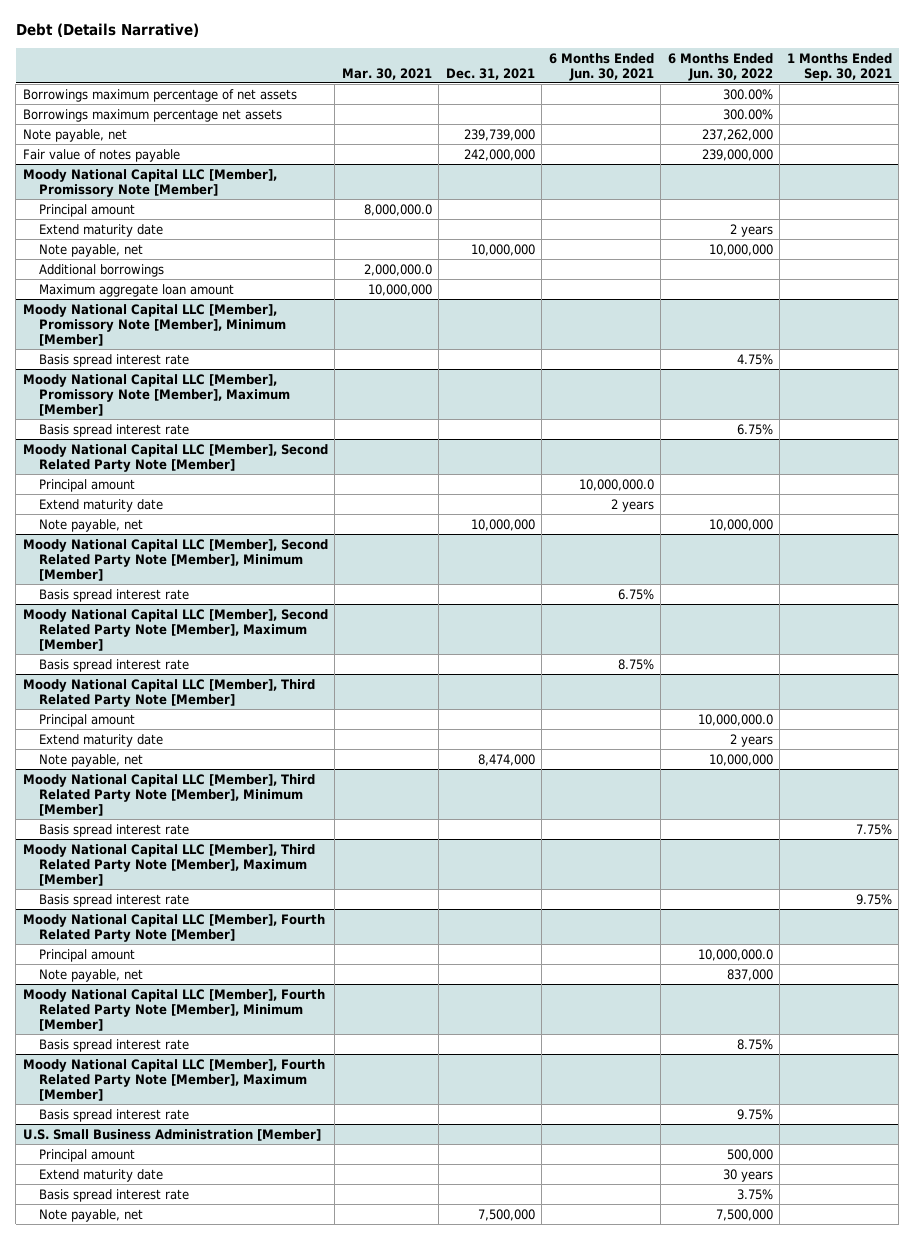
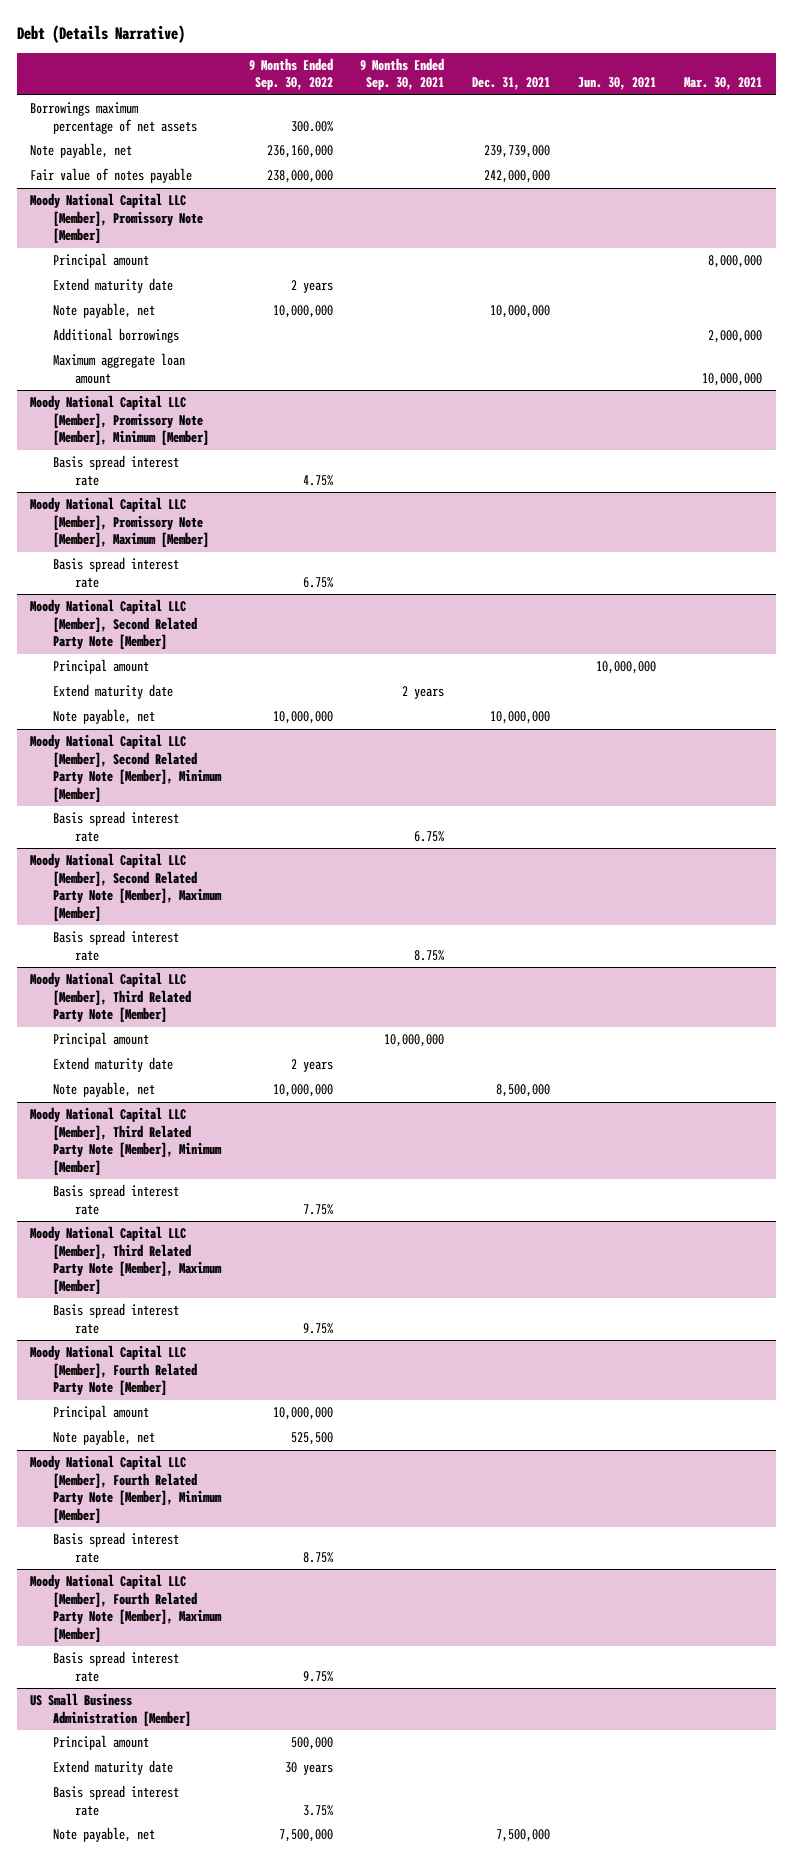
- | Mar. 30, 2021 | Dec. 31, 2021 | 6 Months Ended Jun. 30, 2021 | 6 Months Ended Jun. 30, 2022 | 1 Months Ended Sep. 30, 2021
+ | 9 Months Ended Sep. 30, 2022 | 9 Months Ended Sep. 30, 2021 | Dec. 31, 2021 | Jun. 30, 2021 | Mar. 30, 2021
- Borrowings maximum percentage net assets | | | | 300.00% |
@ Moody National Capital LLC [Member], Promissory Note [Member]
- Principal amount | 8,000,000.0 | | | |
+ Principal amount | | | | | 8,000,000
- Additional borrowings | 2,000,000.0 | | | |
+ Additional borrowings | | | | | 2,000,000
@ Moody National Capital LLC [Member], Third Related Party Note [Member]
- Note payable, net | | 8,474,000 | | 10,000,000 |
+ Note payable, net | 10,000,000 | | 8,500,000 | |
- U.S. Small Business Administration [Member]
+ US Small Business Administration [Member]

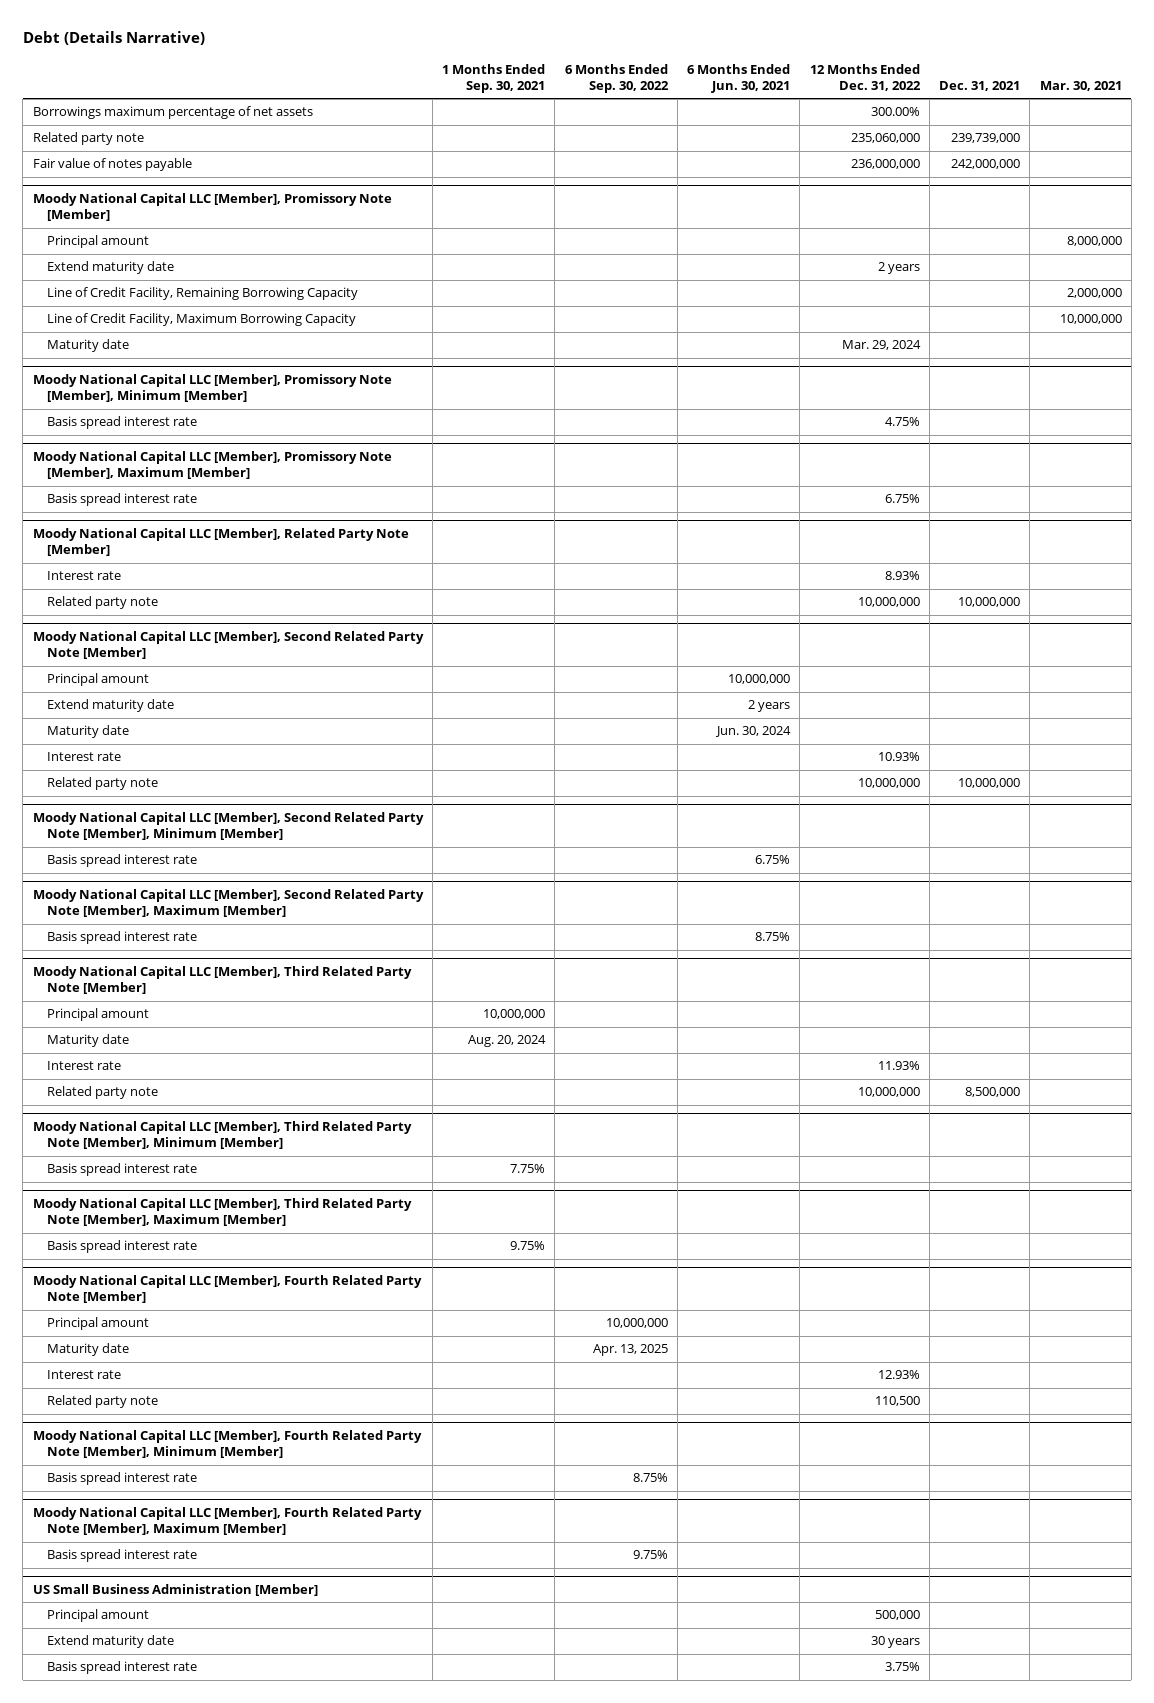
- | 9 Months Ended Sep. 30, 2022 | 9 Months Ended Sep. 30, 2021 | Dec. 31, 2021 | Jun. 30, 2021 | Mar. 30, 2021
+ | 1 Months Ended Sep. 30, 2021 | 6 Months Ended Sep. 30, 2022 | 6 Months Ended Jun. 30, 2021 | 12 Months Ended Dec. 31, 2022 | Dec. 31, 2021 | Mar. 30, 2021
- Note payable, net | 236,160,000 | | 239,739,000 | |
+ Related party note | | | | 235,060,000 | 239,739,000 |
@ Moody National Capital LLC [Member], Promissory Note [Member]
- Note payable, net | 10,000,000 | | 10,000,000 | |
- Additional borrowings | | | | | 2,000,000
- Maximum aggregate loan amount | | | | | 10,000,000
+ Line of Credit Facility, Remaining Borrowing Capacity | | | | | | 2,000,000
+ Line of Credit Facility, Maximum Borrowing Capacity | | | | | | 10,000,000
+ Maturity date | | | | Mar. 29, 2024 | |
+ Moody National Capital LLC [Member], Related Party Note [Member]
+ Interest rate | | | | 8.93% | |
+ Related party note | | | | 10,000,000 | 10,000,000 |
@ Moody National Capital LLC [Member], Second Related Party Note [Member]
- Note payable, net | 10,000,000 | | 10,000,000 | |
+ Maturity date | | | Jun. 30, 2024 | | |
+ Interest rate | | | | 10.93% | |
+ Related party note | | | | 10,000,000 | 10,000,000 |
@ Moody National Capital LLC [Member], Third Related Party Note [Member]
- Extend maturity date | 2 years | | | |
- Note payable, net | 10,000,000 | | 8,500,000 | |
+ Maturity date | Aug. 20, 2024 | | | | |
+ Interest rate | | | | 11.93% | |
+ Related party note | | | | 10,000,000 | 8,500,000 |
@ Moody National Capital LLC [Member], Fourth Related Party Note [Member]
- Note payable, net | 525,500 | | | |
+ Maturity date | | Apr. 13, 2025 | | | |
+ Interest rate | | | | 12.93% | |
+ Related party note | | | | 110,500 | |
@ US Small Business Administration [Member]
- Note payable, net | 7,500,000 | | 7,500,000 | |

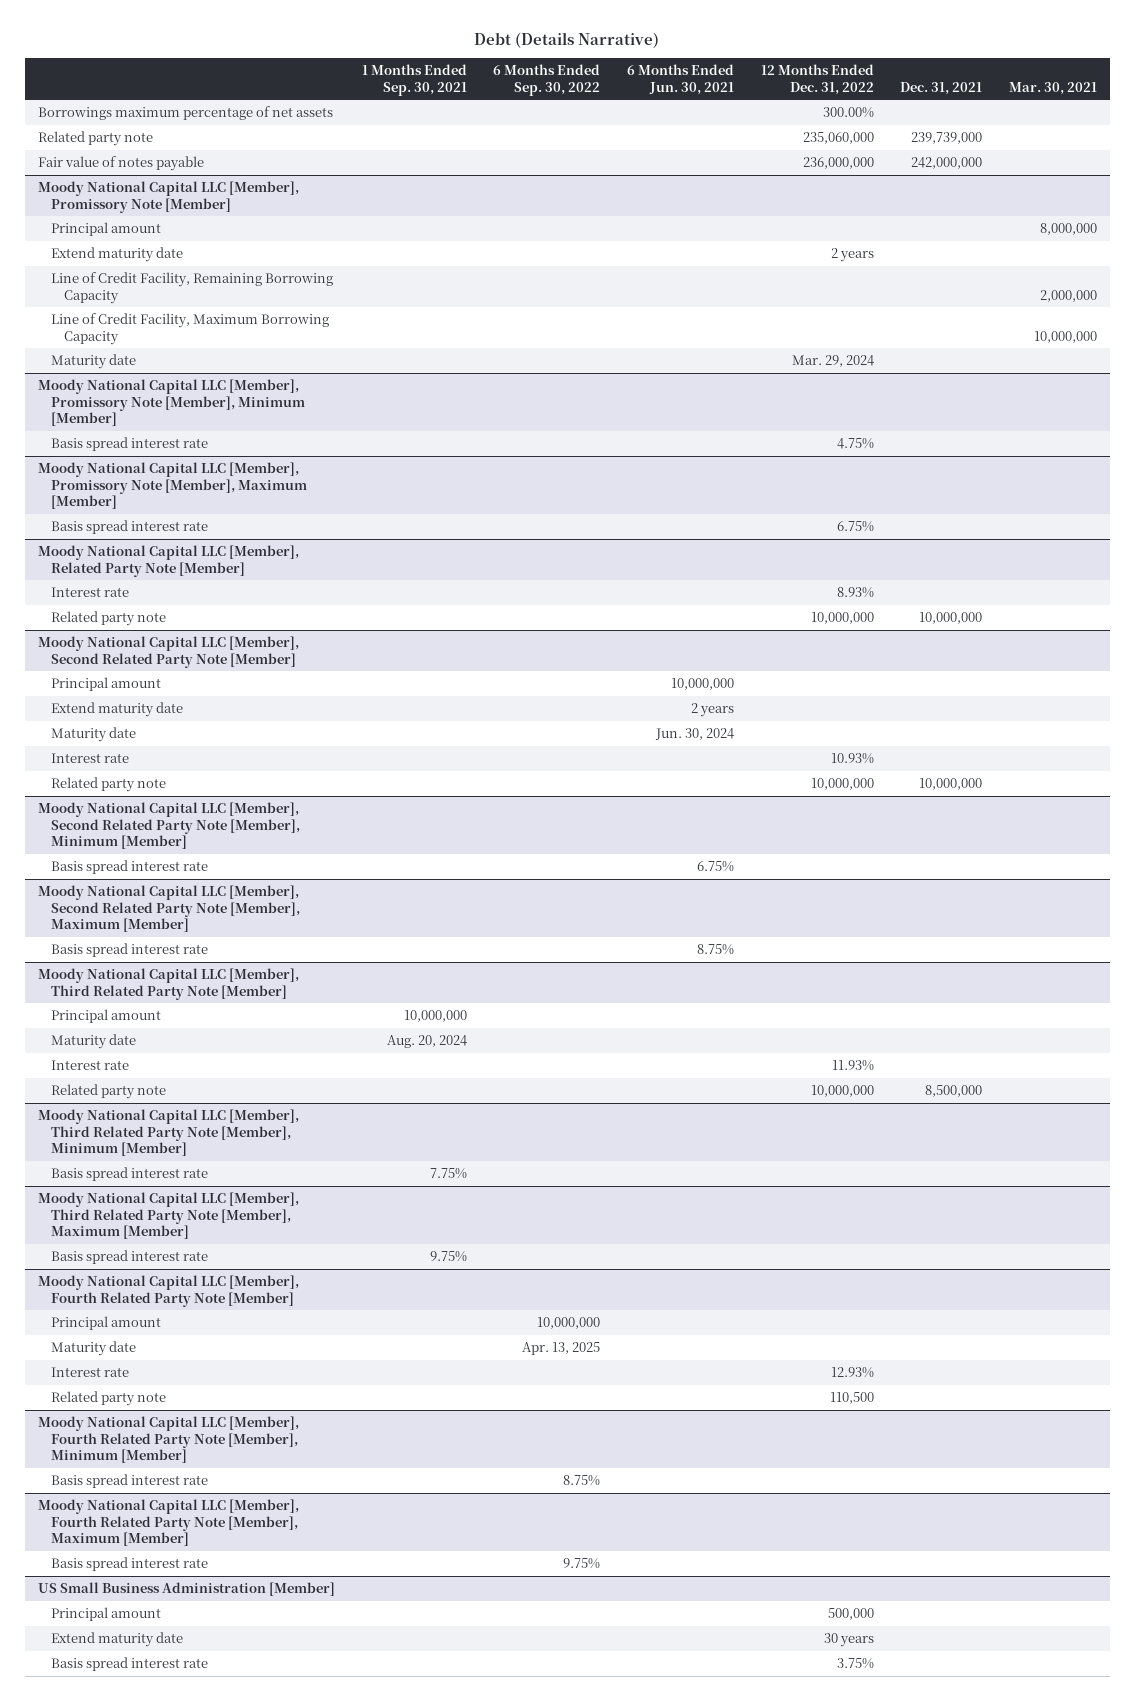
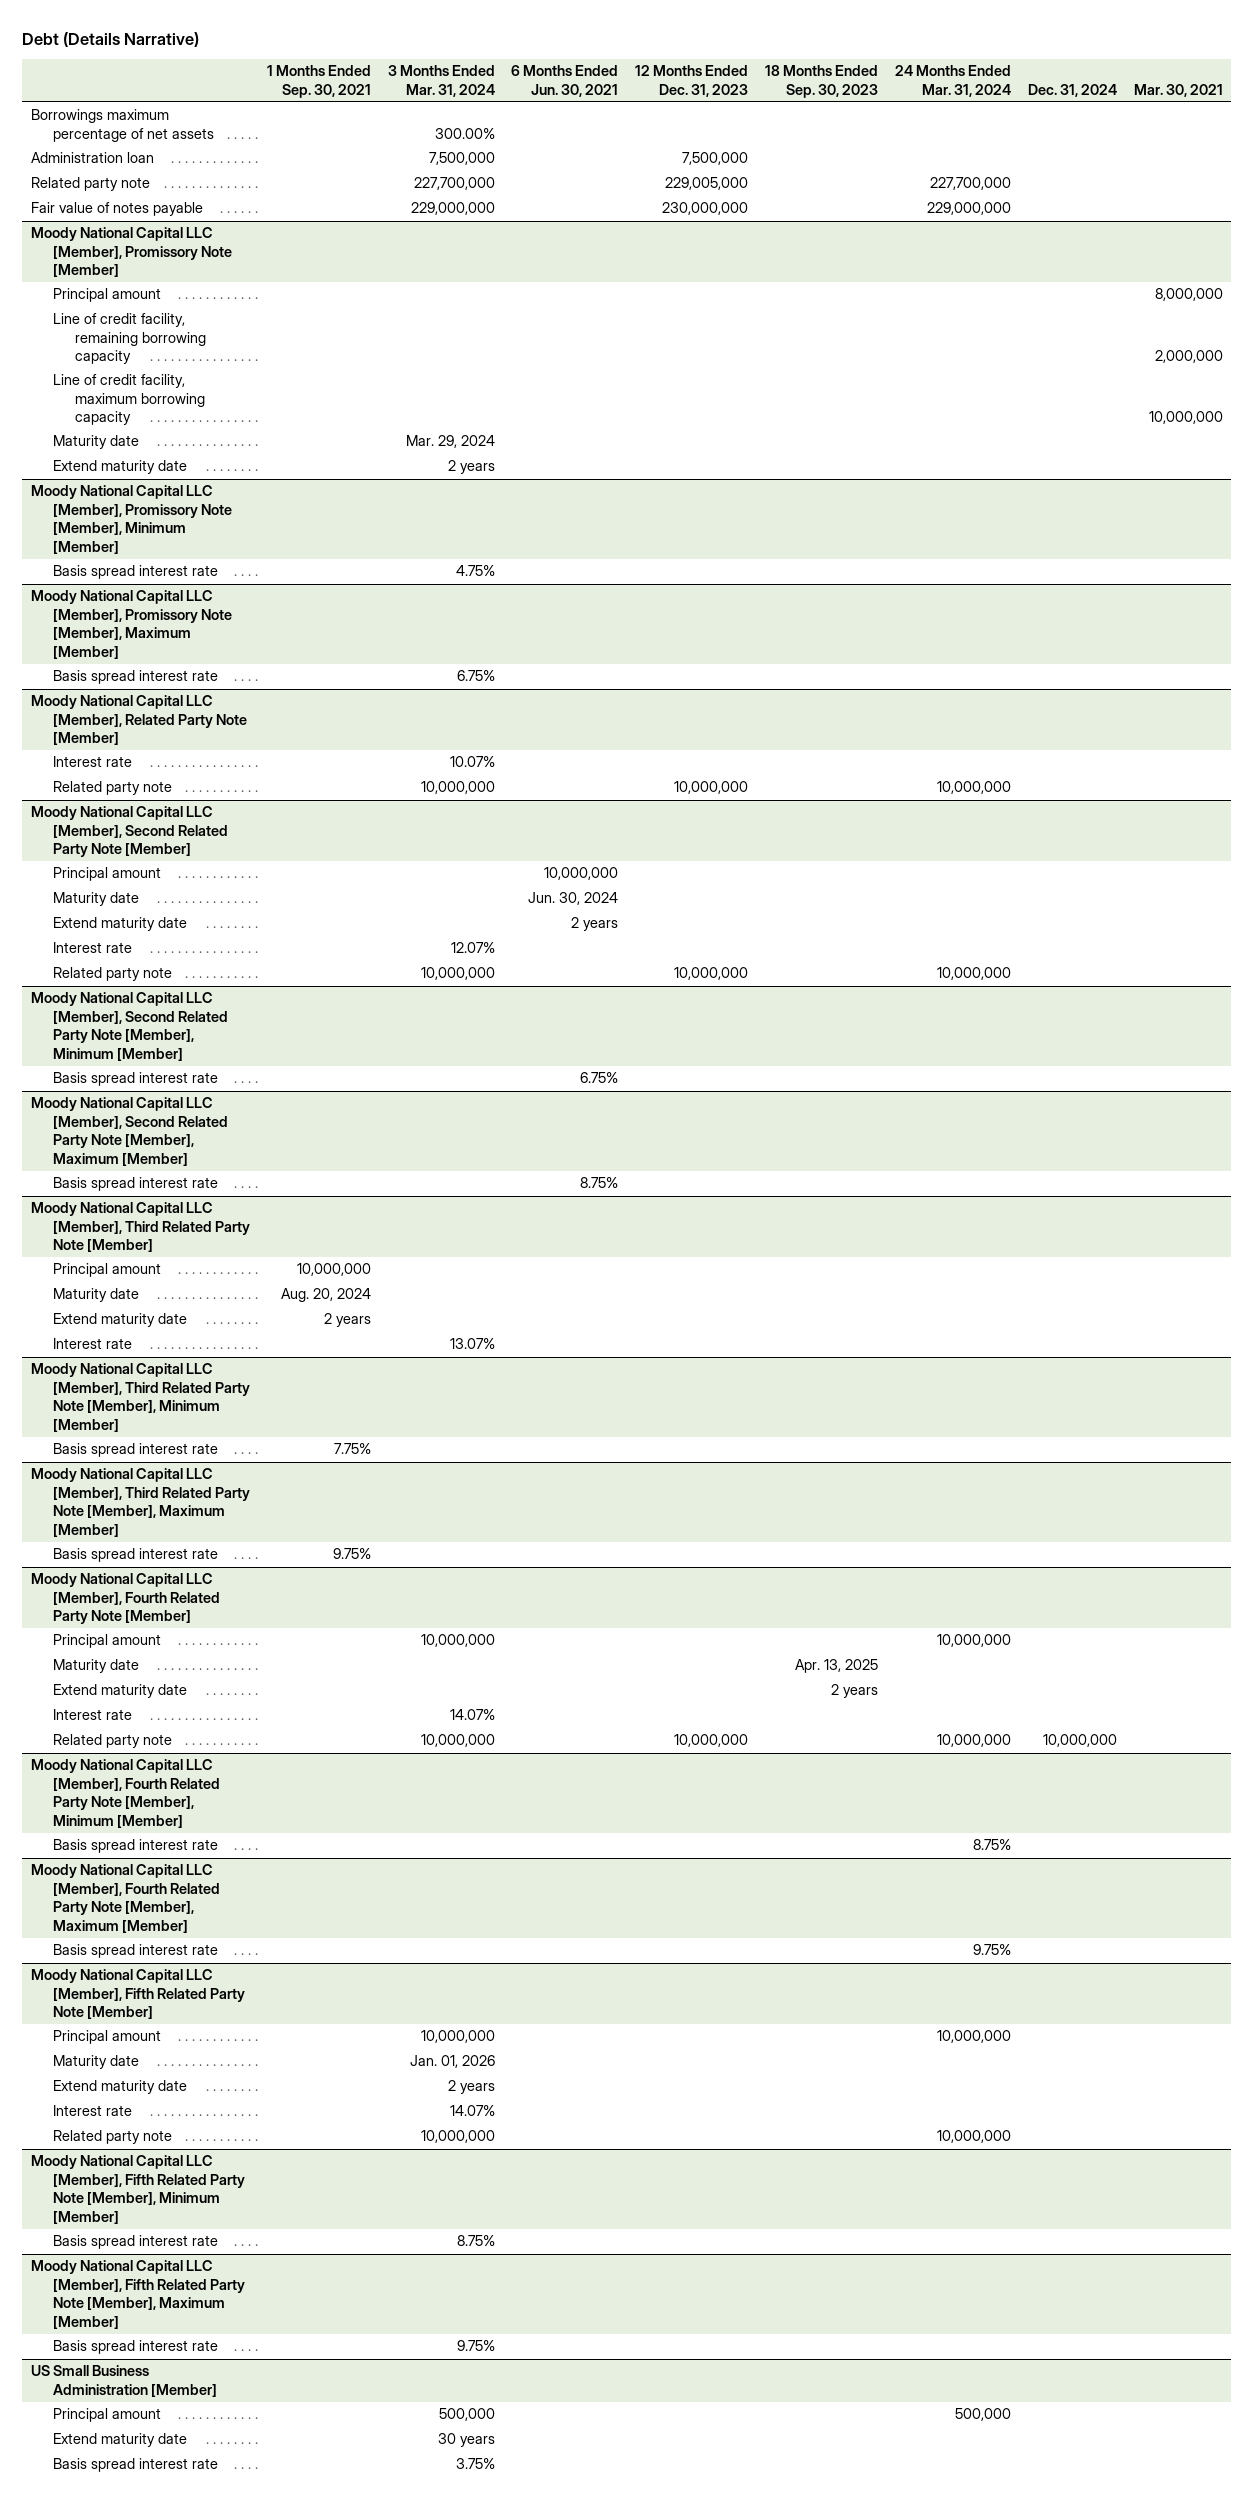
- | 1 Months Ended Sep. 30, 2021 | 6 Months Ended Sep. 30, 2022 | 6 Months Ended Jun. 30, 2021 | 12 Months Ended Dec. 31, 2022 | Dec. 31, 2021 | Mar. 30, 2021
+ | 1 Months Ended Sep. 30, 2021 | 3 Months Ended Mar. 31, 2024 | 6 Months Ended Jun. 30, 2021 | 12 Months Ended Dec. 31, 2023 | 18 Months Ended Sep. 30, 2023 | 24 Months Ended Mar. 31, 2024 | Dec. 31, 2024 | Mar. 30, 2021
+ Administration loan | | 7,500,000 | | 7,500,000 | | | |
@ Moody National Capital LLC [Member], Promissory Note [Member]
- Line of Credit Facility, Remaining Borrowing Capacity | | | | | | 2,000,000
- Line of Credit Facility, Maximum Borrowing Capacity | | | | | | 10,000,000
+ Line of credit facility, remaining borrowing capacity | | | | | | | | 2,000,000
+ Line of credit facility, maximum borrowing capacity | | | | | | | | 10,000,000
moved down: Extend maturity date | | 2 years | | | | | |
@ Moody National Capital LLC [Member], Second Related Party Note [Member]
moved down: Extend maturity date | | | 2 years | | | | |
@ Moody National Capital LLC [Member], Third Related Party Note [Member]
+ Extend maturity date | 2 years | | | | | | |
- Related party note | | | | 10,000,000 | 8,500,000 |
@ Moody National Capital LLC [Member], Fourth Related Party Note [Member]
+ Extend maturity date | | | | | 2 years | | |
+ Moody National Capital LLC [Member], Fifth Related Party Note [Member]
+ Principal amount | | 10,000,000 | | | | 10,000,000 | |
+ Maturity date | | Jan. 01, 2026 | | | | | |
+ Extend maturity date | | 2 years | | | | | |
+ Interest rate | | 14.07% | | | | | |
+ Related party note | | 10,000,000 | | | | 10,000,000 | |
+ Moody National Capital LLC [Member], Fifth Related Party Note [Member], Minimum [Member]
+ Basis spread interest rate | | 8.75% | | | | | |
+ Moody National Capital LLC [Member], Fifth Related Party Note [Member], Maximum [Member]
+ Basis spread interest rate | | 9.75% | | | | | |

